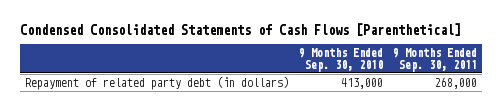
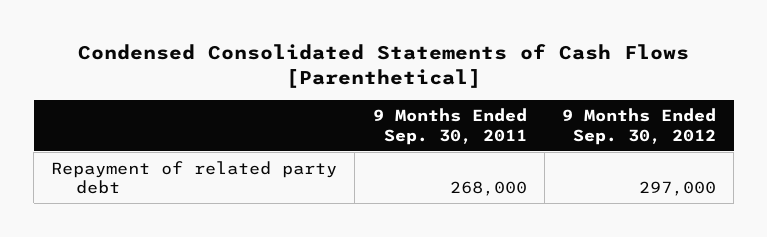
- | 9 Months Ended Sep. 30, 2010 | 9 Months Ended Sep. 30, 2011
+ | 9 Months Ended Sep. 30, 2011 | 9 Months Ended Sep. 30, 2012
- Repayment of related party debt (in dollars) | 413,000 | 268,000
+ Repayment of related party debt | 268,000 | 297,000

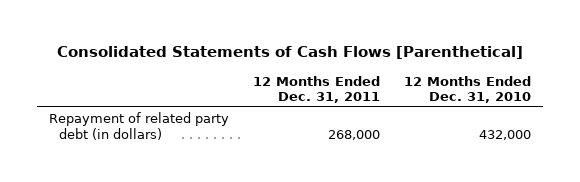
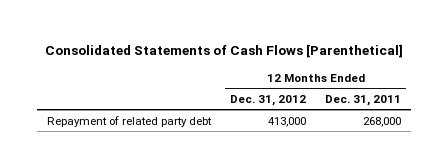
- | 12 Months Ended Dec. 31, 2011 | 12 Months Ended Dec. 31, 2010
+ | 12 Months Ended Dec. 31, 2012 | 12 Months Ended Dec. 31, 2011
- Repayment of related party debt (in dollars) | 268,000 | 432,000
+ Repayment of related party debt | 413,000 | 268,000

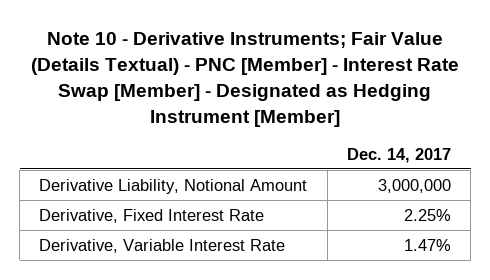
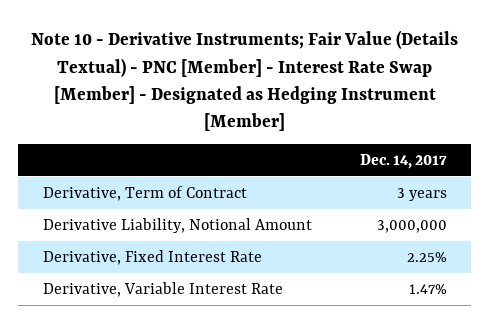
+ Derivative, Term of Contract | 3 years

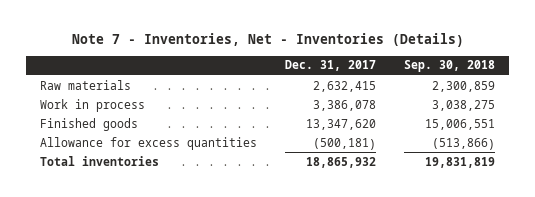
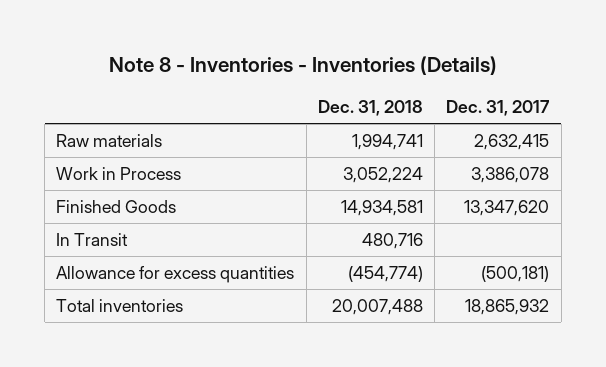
- Note 7 - Inventories, Net - Inventories (Details)
+ Note 8 - Inventories - Inventories (Details)
- | Dec. 31, 2017 | Sep. 30, 2018
+ | Dec. 31, 2018 | Dec. 31, 2017
- Work in process | 3,386,078 | 3,038,275
- Finished goods | 13,347,620 | 15,006,551
+ Work in Process | 3,052,224 | 3,386,078
+ Finished Goods | 14,934,581 | 13,347,620
+ In Transit | 480,716 |

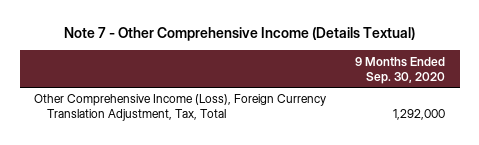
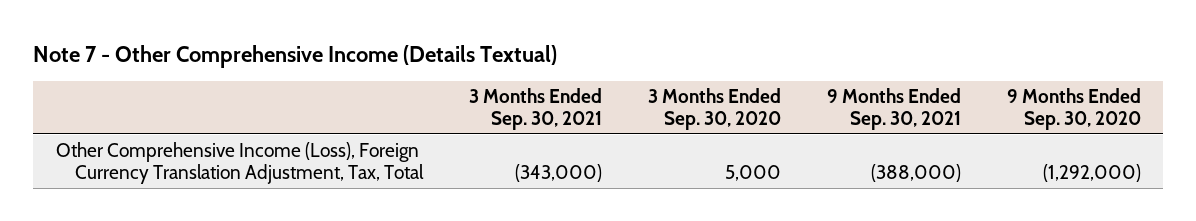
- | 9 Months Ended Sep. 30, 2020
+ | 3 Months Ended Sep. 30, 2021 | 3 Months Ended Sep. 30, 2020 | 9 Months Ended Sep. 30, 2021 | 9 Months Ended Sep. 30, 2020
- Other Comprehensive Income (Loss), Foreign Currency Translation Adjustment, Tax, Total | 1,292,000
+ Other Comprehensive Income (Loss), Foreign Currency Translation Adjustment, Tax, Total | (343,000) | 5,000 | (388,000) | (1,292,000)

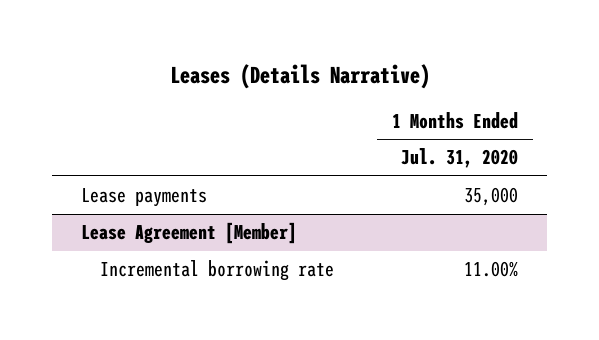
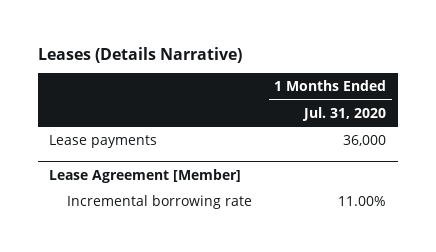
- Lease payments | 35,000
+ Lease payments | 36,000

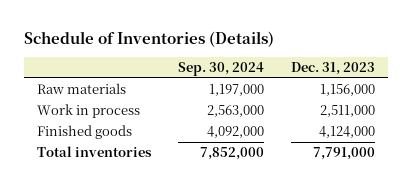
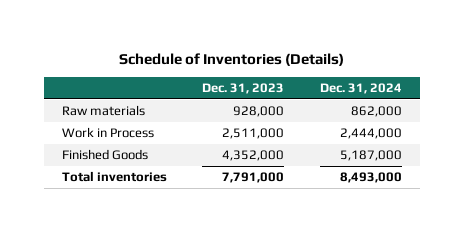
- | Sep. 30, 2024 | Dec. 31, 2023
+ | Dec. 31, 2023 | Dec. 31, 2024
- Raw materials | 1,197,000 | 1,156,000
- Work in process | 2,563,000 | 2,511,000
- Finished goods | 4,092,000 | 4,124,000
+ Raw materials | 928,000 | 862,000
+ Work in Process | 2,511,000 | 2,444,000
+ Finished Goods | 4,352,000 | 5,187,000

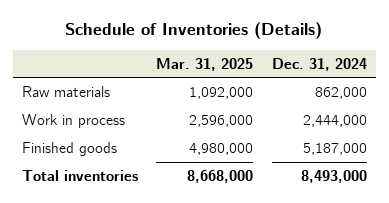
- | Dec. 31, 2023 | Dec. 31, 2024
+ | Mar. 31, 2025 | Dec. 31, 2024
- Work in Process | 2,511,000 | 2,444,000
- Finished Goods | 4,352,000 | 5,187,000
+ Work in process | 2,596,000 | 2,444,000
+ Finished goods | 4,980,000 | 5,187,000

